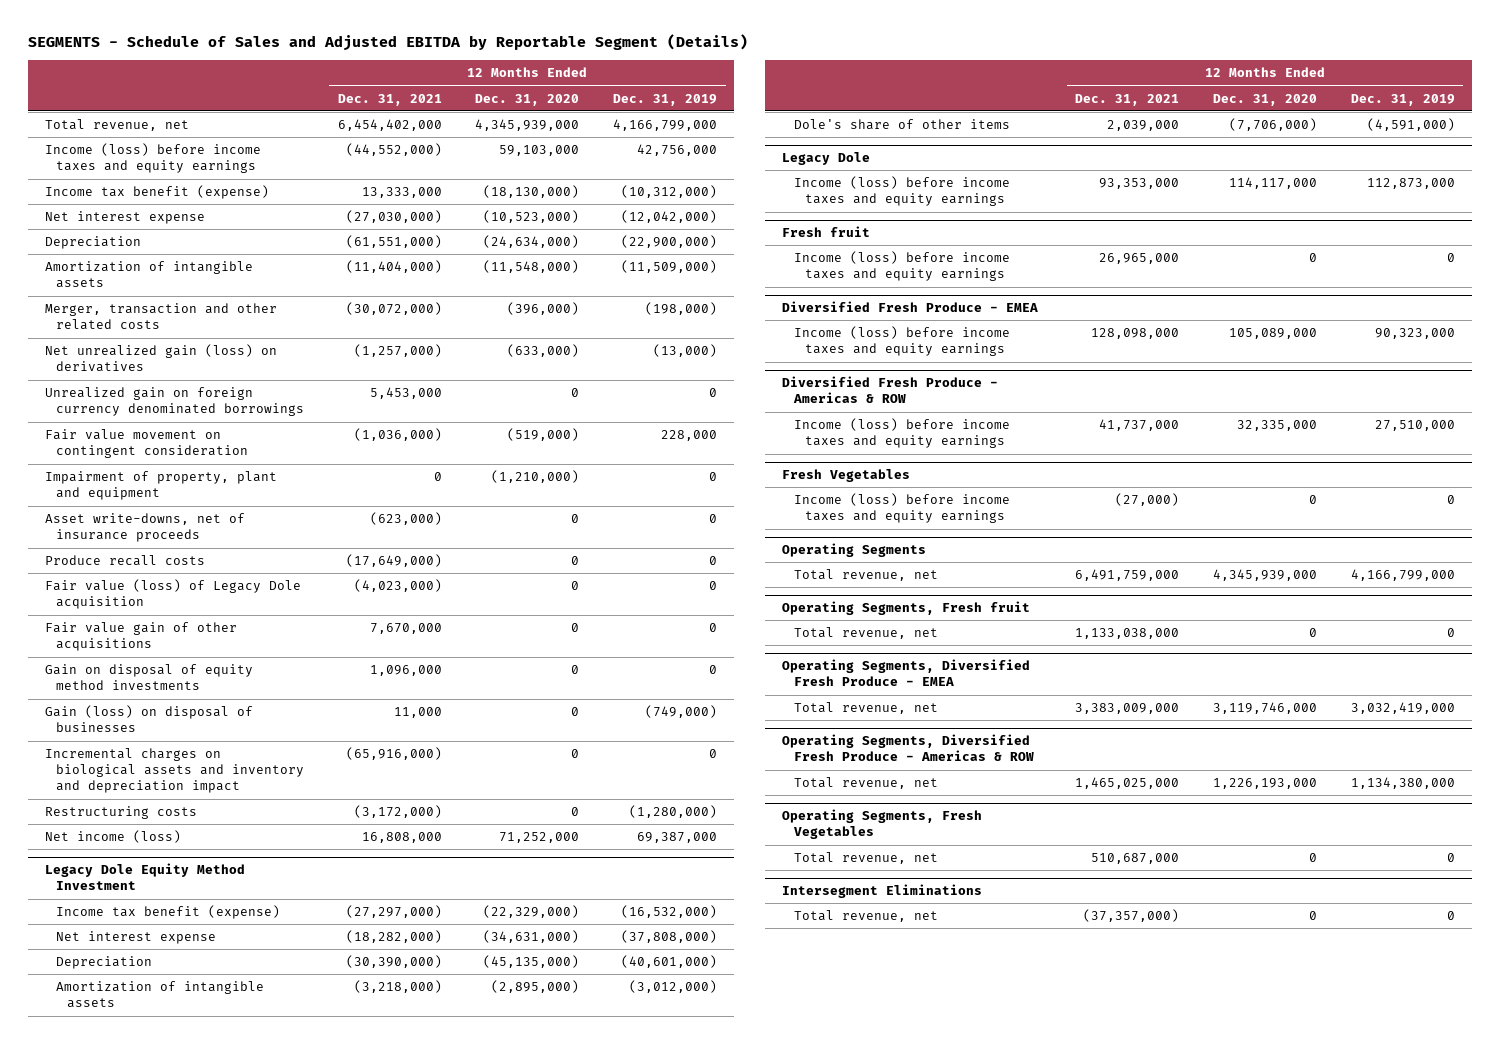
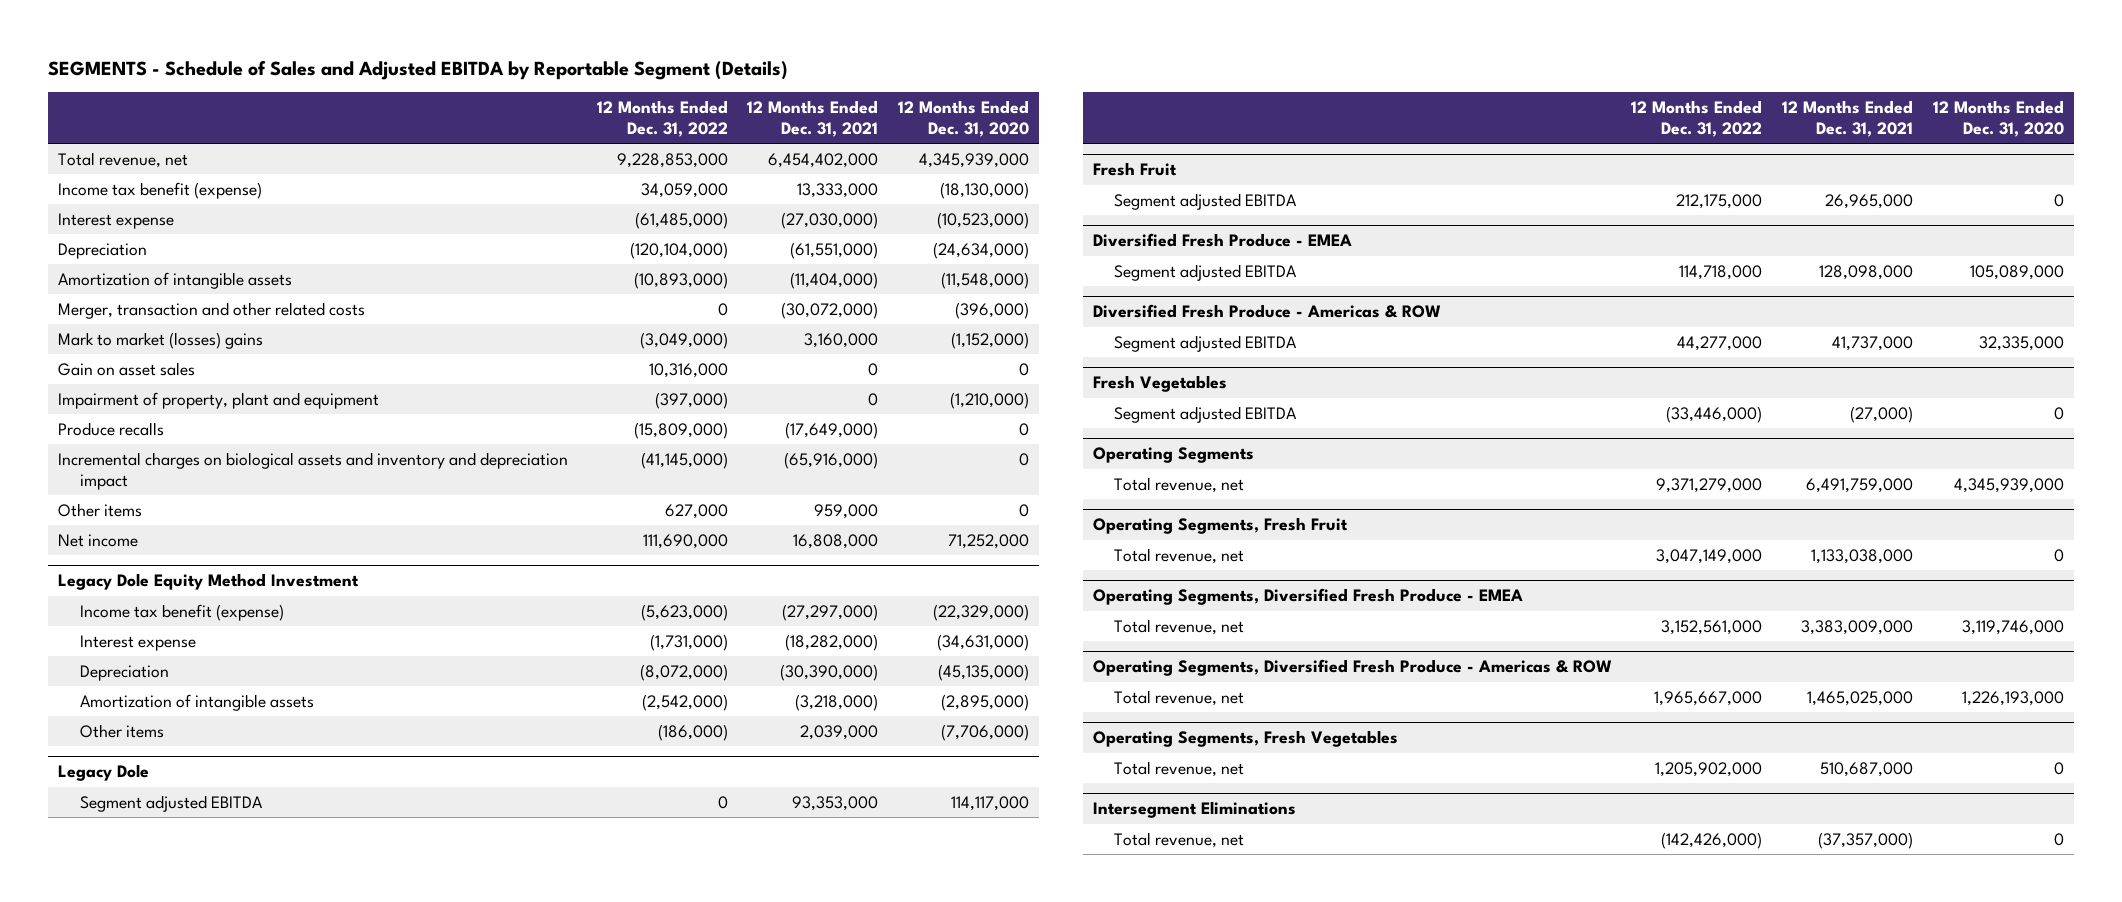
- | 12 Months Ended Dec. 31, 2021 | 12 Months Ended Dec. 31, 2020 | 12 Months Ended Dec. 31, 2019
+ | 12 Months Ended Dec. 31, 2022 | 12 Months Ended Dec. 31, 2021 | 12 Months Ended Dec. 31, 2020
- Income (loss) before income taxes and equity earnings | (44,552,000) | 59,103,000 | 42,756,000
- Net interest expense | (27,030,000) | (10,523,000) | (12,042,000)
+ Interest expense | (61,485,000) | (27,030,000) | (10,523,000)
- Net unrealized gain (loss) on derivatives | (1,257,000) | (633,000) | (13,000)
- Unrealized gain on foreign currency denominated borrowings | 5,453,000 | 0 | 0
- Fair value movement on contingent consideration | (1,036,000) | (519,000) | 228,000
+ Mark to market (losses) gains | (3,049,000) | 3,160,000 | (1,152,000)
+ Gain on asset sales | 10,316,000 | 0 | 0
- Asset write-downs, net of insurance proceeds | (623,000) | 0 | 0
- Produce recall costs | (17,649,000) | 0 | 0
- Fair value (loss) of Legacy Dole acquisition | (4,023,000) | 0 | 0
- Fair value gain of other acquisitions | 7,670,000 | 0 | 0
- Gain on disposal of equity method investments | 1,096,000 | 0 | 0
- Gain (loss) on disposal of businesses | 11,000 | 0 | (749,000)
+ Produce recalls | (15,809,000) | (17,649,000) | 0
- Restructuring costs | (3,172,000) | 0 | (1,280,000)
- Net income (loss) | 16,808,000 | 71,252,000 | 69,387,000
+ Other items | 627,000 | 959,000 | 0
+ Net income | 111,690,000 | 16,808,000 | 71,252,000
@ Legacy Dole Equity Method Investment
- Net interest expense | (18,282,000) | (34,631,000) | (37,808,000)
+ Interest expense | (1,731,000) | (18,282,000) | (34,631,000)
- Dole's share of other items | 2,039,000 | (7,706,000) | (4,591,000)
+ Other items | (186,000) | 2,039,000 | (7,706,000)
@ Legacy Dole
- Income (loss) before income taxes and equity earnings | 93,353,000 | 114,117,000 | 112,873,000
- Fresh fruit
- Income (loss) before income taxes and equity earnings | 26,965,000 | 0 | 0
@ Legacy Dole
+ Segment adjusted EBITDA | 0 | 93,353,000 | 114,117,000
+ Fresh Fruit
+ Segment adjusted EBITDA | 212,175,000 | 26,965,000 | 0
@ Diversified Fresh Produce - EMEA
- Income (loss) before income taxes and equity earnings | 128,098,000 | 105,089,000 | 90,323,000
+ Segment adjusted EBITDA | 114,718,000 | 128,098,000 | 105,089,000
@ Diversified Fresh Produce - Americas & ROW
- Income (loss) before income taxes and equity earnings | 41,737,000 | 32,335,000 | 27,510,000
+ Segment adjusted EBITDA | 44,277,000 | 41,737,000 | 32,335,000
@ Fresh Vegetables
- Income (loss) before income taxes and equity earnings | (27,000) | 0 | 0
+ Segment adjusted EBITDA | (33,446,000) | (27,000) | 0
- Operating Segments, Fresh fruit
+ Operating Segments, Fresh Fruit

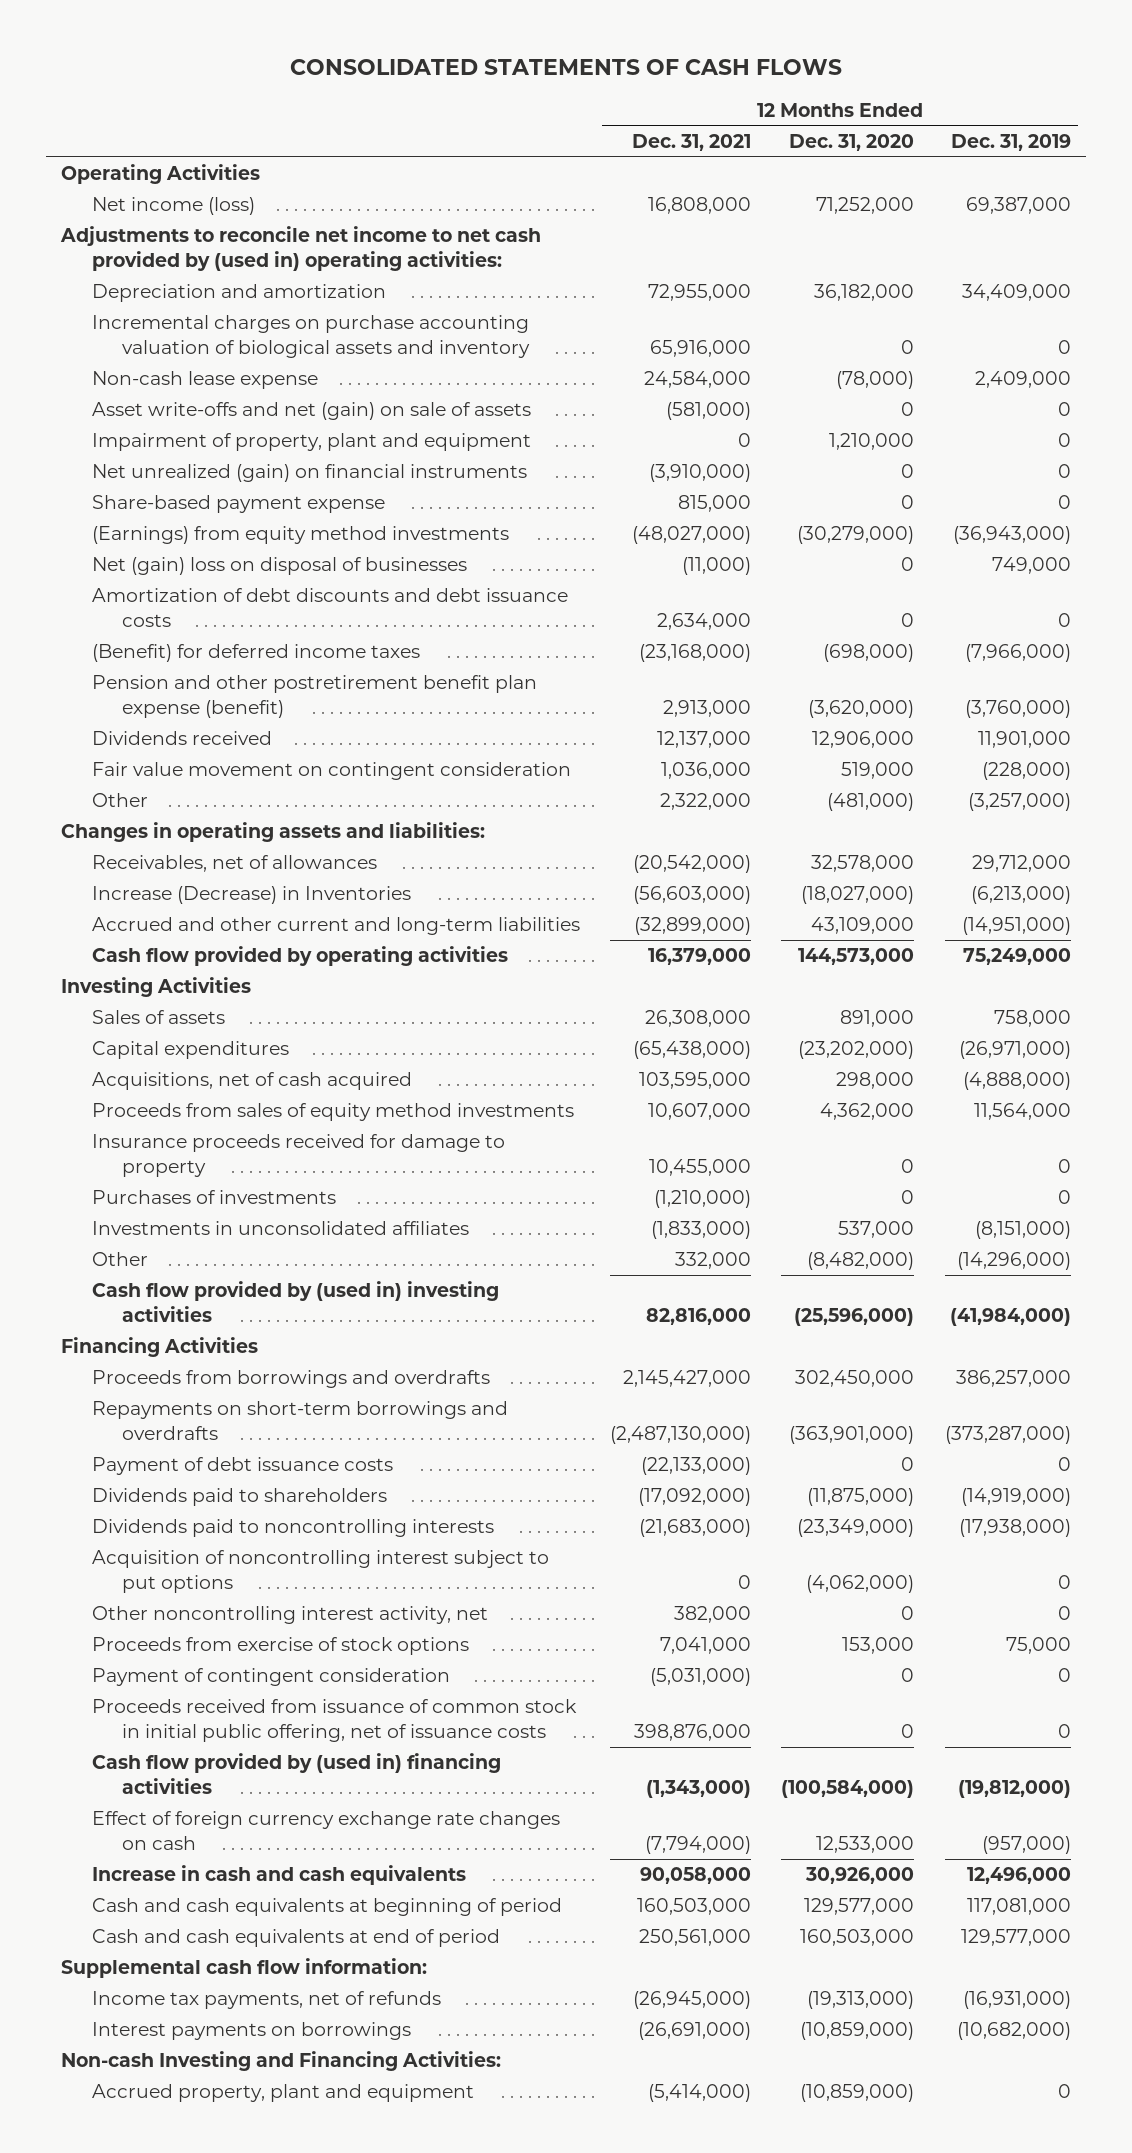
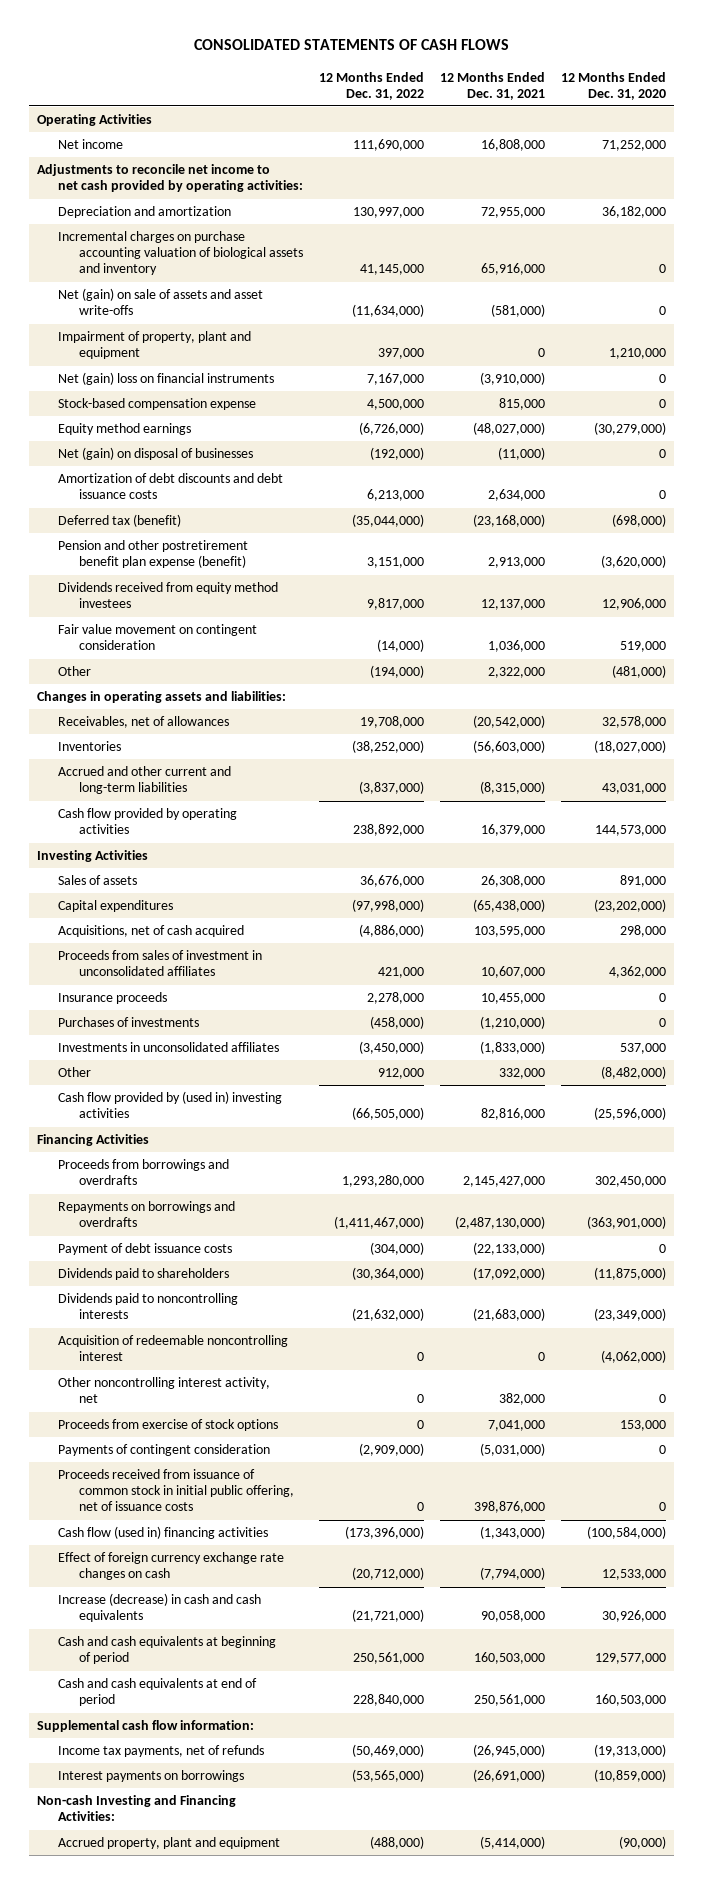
- | 12 Months Ended Dec. 31, 2021 | 12 Months Ended Dec. 31, 2020 | 12 Months Ended Dec. 31, 2019
+ | 12 Months Ended Dec. 31, 2022 | 12 Months Ended Dec. 31, 2021 | 12 Months Ended Dec. 31, 2020
- Net income (loss) | 16,808,000 | 71,252,000 | 69,387,000
- Adjustments to reconcile net income to net cash provided by (used in) operating activities:
+ Net income | 111,690,000 | 16,808,000 | 71,252,000
+ Adjustments to reconcile net income to net cash provided by operating activities:
- Non-cash lease expense | 24,584,000 | (78,000) | 2,409,000
- Asset write-offs and net (gain) on sale of assets | (581,000) | 0 | 0
+ Net (gain) on sale of assets and asset write-offs | (11,634,000) | (581,000) | 0
- Net unrealized (gain) on financial instruments | (3,910,000) | 0 | 0
- Share-based payment expense | 815,000 | 0 | 0
- (Earnings) from equity method investments | (48,027,000) | (30,279,000) | (36,943,000)
- Net (gain) loss on disposal of businesses | (11,000) | 0 | 749,000
+ Net (gain) loss on financial instruments | 7,167,000 | (3,910,000) | 0
+ Stock-based compensation expense | 4,500,000 | 815,000 | 0
+ Equity method earnings | (6,726,000) | (48,027,000) | (30,279,000)
+ Net (gain) on disposal of businesses | (192,000) | (11,000) | 0
- (Benefit) for deferred income taxes | (23,168,000) | (698,000) | (7,966,000)
+ Deferred tax (benefit) | (35,044,000) | (23,168,000) | (698,000)
- Dividends received | 12,137,000 | 12,906,000 | 11,901,000
+ Dividends received from equity method investees | 9,817,000 | 12,137,000 | 12,906,000
- Increase (Decrease) in Inventories | (56,603,000) | (18,027,000) | (6,213,000)
- Accrued and other current and long-term liabilities | (32,899,000) | 43,109,000 | (14,951,000)
+ Inventories | (38,252,000) | (56,603,000) | (18,027,000)
+ Accrued and other current and long-term liabilities | (3,837,000) | (8,315,000) | 43,031,000
- Proceeds from sales of equity method investments | 10,607,000 | 4,362,000 | 11,564,000
- Insurance proceeds received for damage to property | 10,455,000 | 0 | 0
+ Proceeds from sales of investment in unconsolidated affiliates | 421,000 | 10,607,000 | 4,362,000
+ Insurance proceeds | 2,278,000 | 10,455,000 | 0
- Repayments on short-term borrowings and overdrafts | (2,487,130,000) | (363,901,000) | (373,287,000)
+ Repayments on borrowings and overdrafts | (1,411,467,000) | (2,487,130,000) | (363,901,000)
- Acquisition of noncontrolling interest subject to put options | 0 | (4,062,000) | 0
+ Acquisition of redeemable noncontrolling interest | 0 | 0 | (4,062,000)
- Payment of contingent consideration | (5,031,000) | 0 | 0
+ Payments of contingent consideration | (2,909,000) | (5,031,000) | 0
- Cash flow provided by (used in) financing activities | (1,343,000) | (100,584,000) | (19,812,000)
+ Cash flow (used in) financing activities | (173,396,000) | (1,343,000) | (100,584,000)
- Increase in cash and cash equivalents | 90,058,000 | 30,926,000 | 12,496,000
+ Increase (decrease) in cash and cash equivalents | (21,721,000) | 90,058,000 | 30,926,000
- Accrued property, plant and equipment | (5,414,000) | (10,859,000) | 0
+ Accrued property, plant and equipment | (488,000) | (5,414,000) | (90,000)

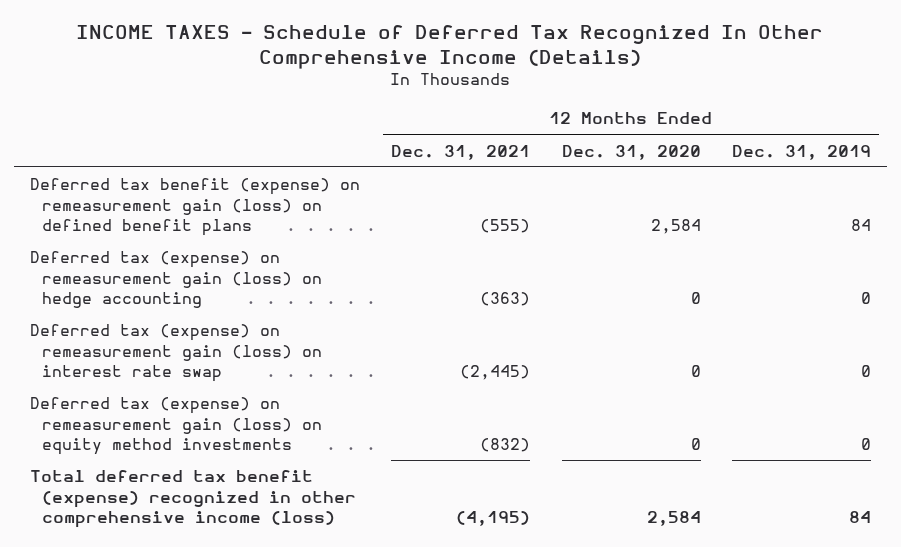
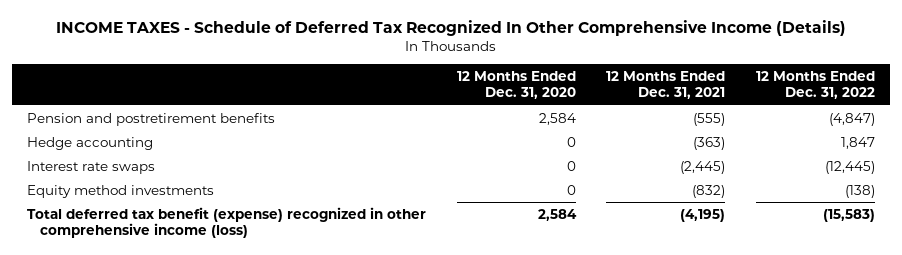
- | 12 Months Ended Dec. 31, 2021 | 12 Months Ended Dec. 31, 2020 | 12 Months Ended Dec. 31, 2019
+ | 12 Months Ended Dec. 31, 2020 | 12 Months Ended Dec. 31, 2021 | 12 Months Ended Dec. 31, 2022
- Deferred tax benefit (expense) on remeasurement gain (loss) on defined benefit plans | (555) | 2,584 | 84
- Deferred tax (expense) on remeasurement gain (loss) on hedge accounting | (363) | 0 | 0
- Deferred tax (expense) on remeasurement gain (loss) on interest rate swap | (2,445) | 0 | 0
- Deferred tax (expense) on remeasurement gain (loss) on equity method investments | (832) | 0 | 0
+ Pension and postretirement benefits | 2,584 | (555) | (4,847)
+ Hedge accounting | 0 | (363) | 1,847
+ Interest rate swaps | 0 | (2,445) | (12,445)
+ Equity method investments | 0 | (832) | (138)

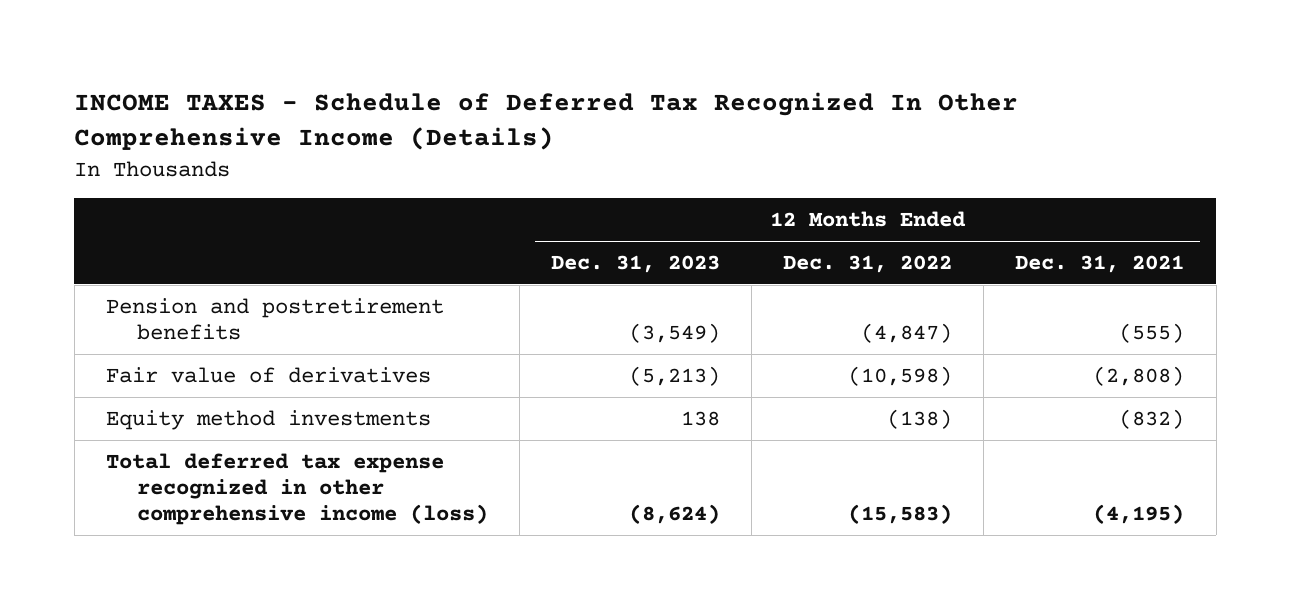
- | 12 Months Ended Dec. 31, 2020 | 12 Months Ended Dec. 31, 2021 | 12 Months Ended Dec. 31, 2022
+ | 12 Months Ended Dec. 31, 2023 | 12 Months Ended Dec. 31, 2022 | 12 Months Ended Dec. 31, 2021
- Hedge accounting | 0 | (363) | 1,847
- Interest rate swaps | 0 | (2,445) | (12,445)
+ Fair value of derivatives | (5,213) | (10,598) | (2,808)
- Total deferred tax benefit (expense) recognized in other comprehensive income (loss) | 2,584 | (4,195) | (15,583)
+ Total deferred tax expense recognized in other comprehensive income (loss) | (8,624) | (15,583) | (4,195)

